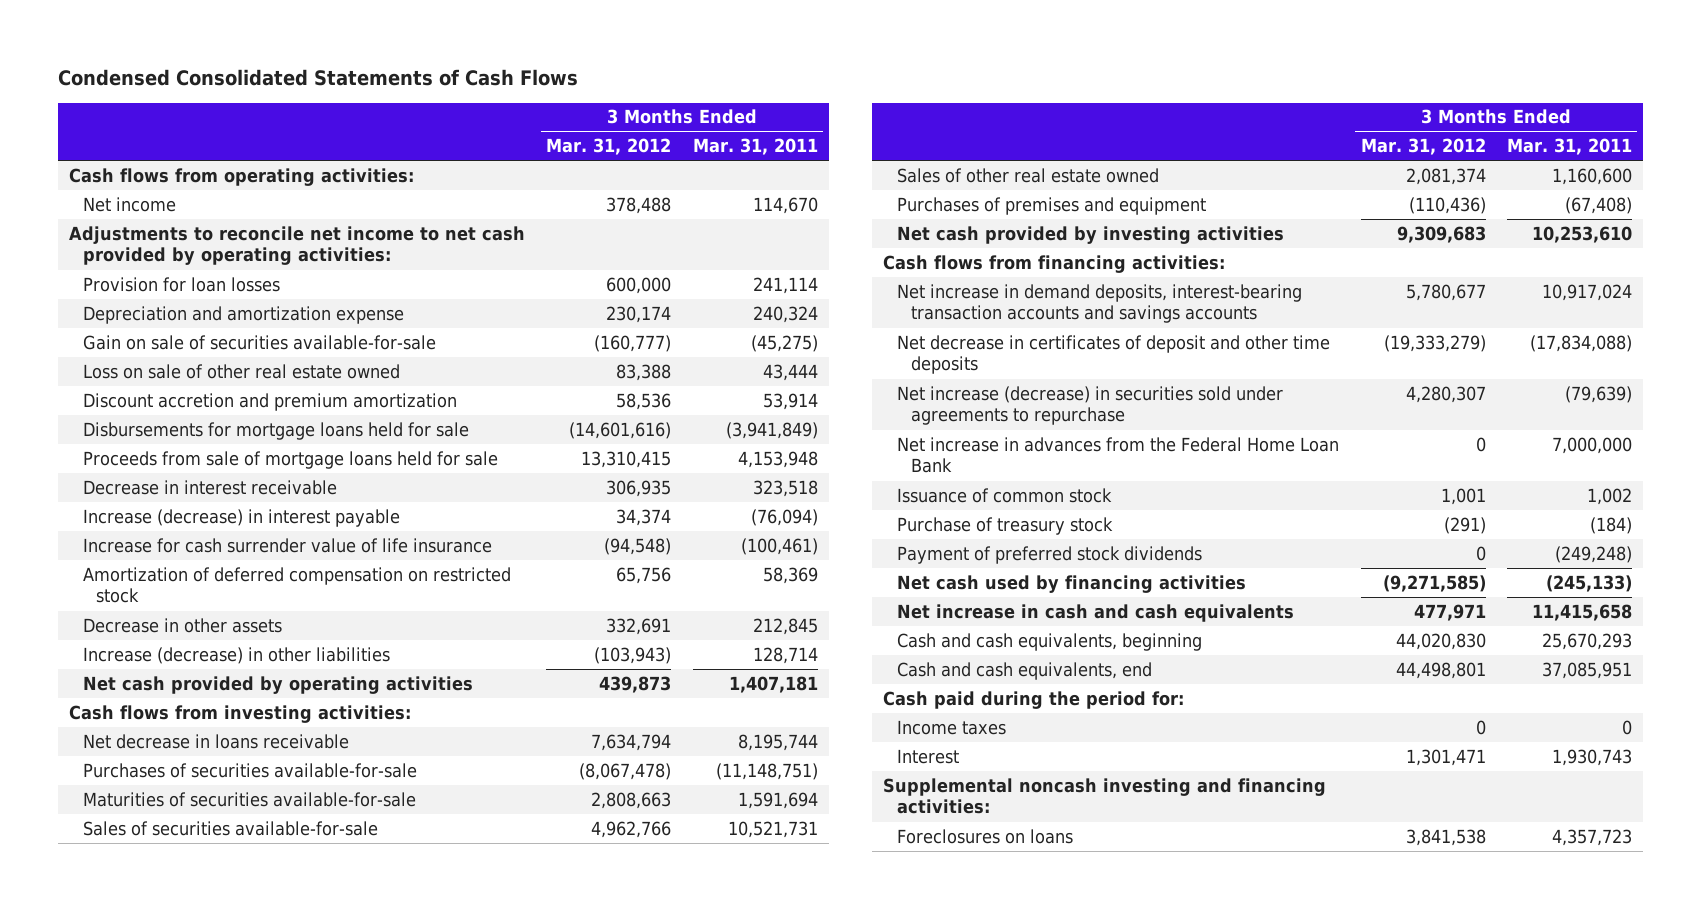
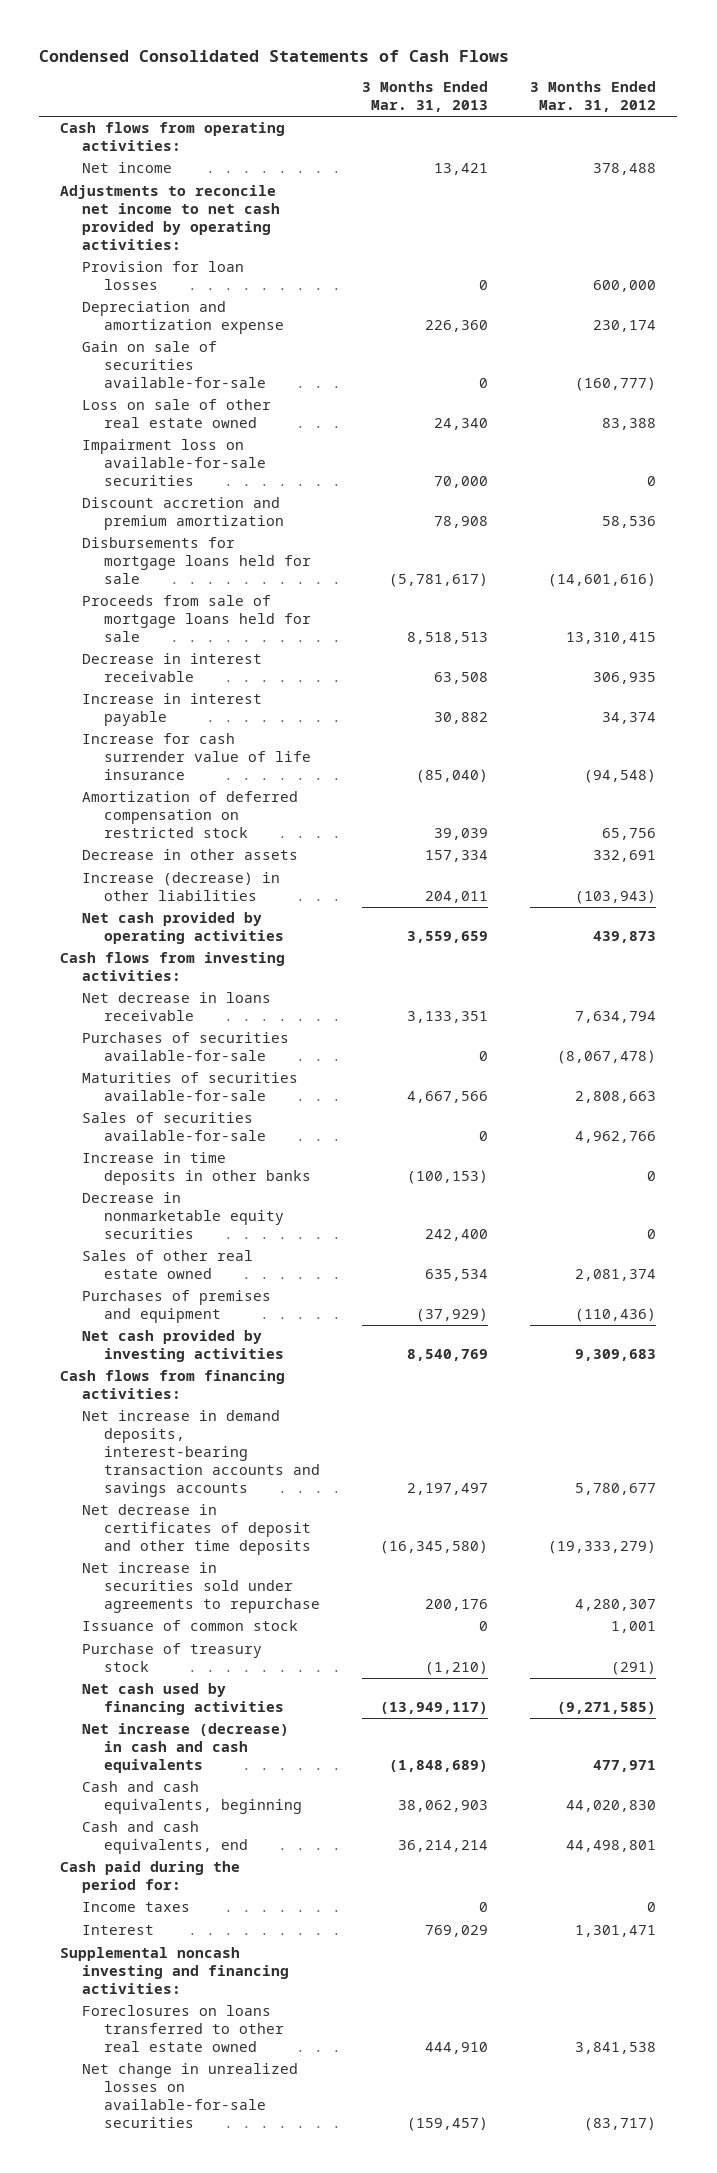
- | 3 Months Ended Mar. 31, 2012 | 3 Months Ended Mar. 31, 2011
+ | 3 Months Ended Mar. 31, 2013 | 3 Months Ended Mar. 31, 2012
+ Impairment loss on available-for-sale securities | 70,000 | 0
- Increase (decrease) in interest payable | 34,374 | (76,094)
+ Increase in interest payable | 30,882 | 34,374
+ Increase in time deposits in other banks | (100,153) | 0
+ Decrease in nonmarketable equity securities | 242,400 | 0
- Net increase (decrease) in securities sold under agreements to repurchase | 4,280,307 | (79,639)
- Net increase in advances from the Federal Home Loan Bank | 0 | 7,000,000
+ Net increase in securities sold under agreements to repurchase | 200,176 | 4,280,307
- Payment of preferred stock dividends | 0 | (249,248)
- Net increase in cash and cash equivalents | 477,971 | 11,415,658
+ Net increase (decrease) in cash and cash equivalents | (1,848,689) | 477,971
- Foreclosures on loans | 3,841,538 | 4,357,723
+ Foreclosures on loans transferred to other real estate owned | 444,910 | 3,841,538
+ Net change in unrealized losses on available-for-sale securities | (159,457) | (83,717)

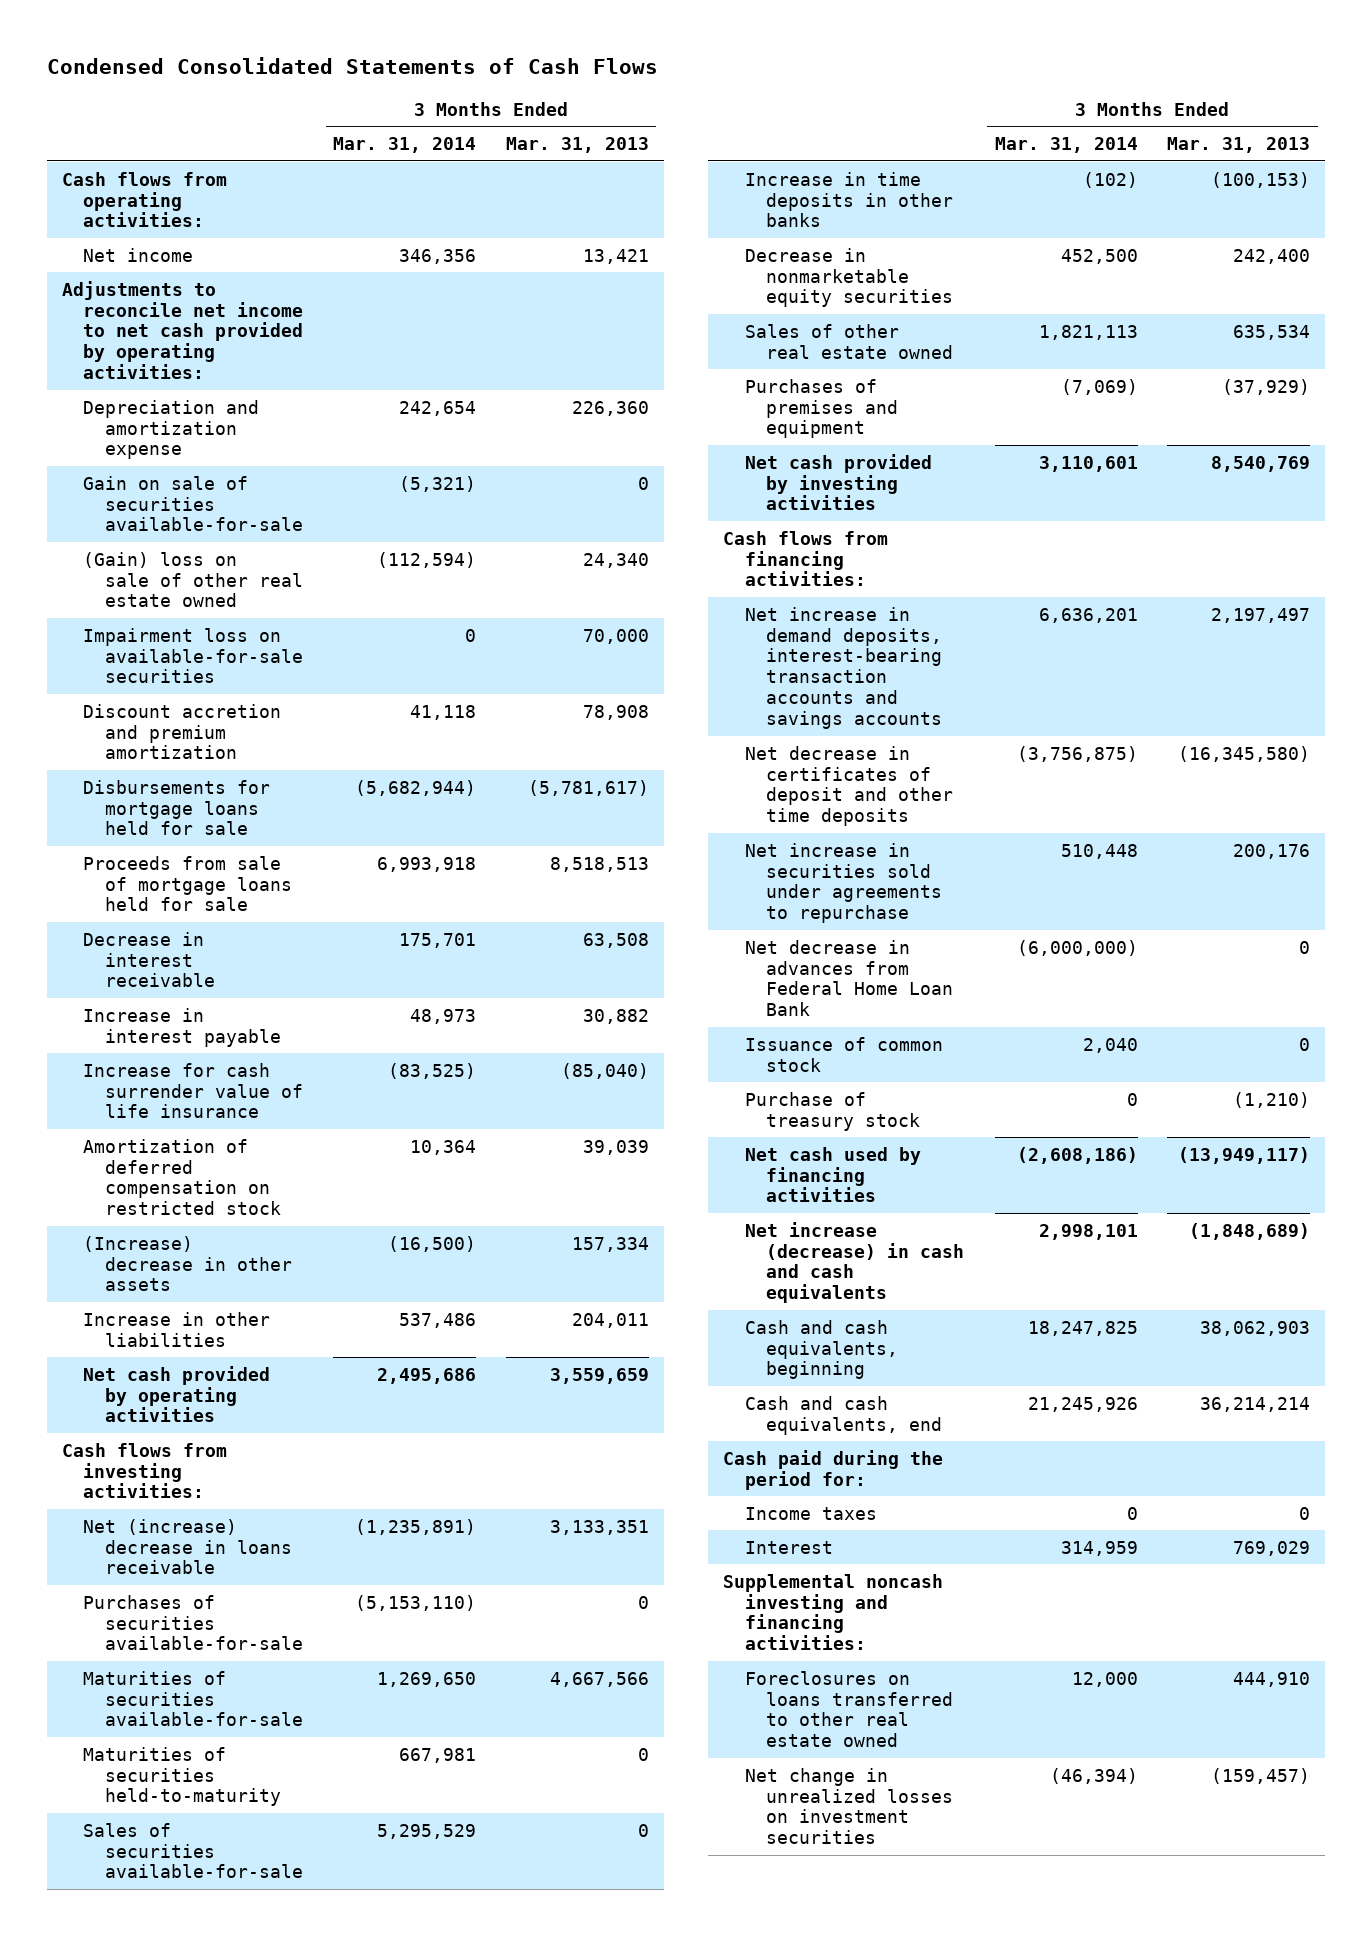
- | 3 Months Ended Mar. 31, 2013 | 3 Months Ended Mar. 31, 2012
+ | 3 Months Ended Mar. 31, 2014 | 3 Months Ended Mar. 31, 2013
- Provision for loan losses | 0 | 600,000
- Loss on sale of other real estate owned | 24,340 | 83,388
+ (Gain) loss on sale of other real estate owned | (112,594) | 24,340
- Decrease in other assets | 157,334 | 332,691
- Increase (decrease) in other liabilities | 204,011 | (103,943)
+ (Increase) decrease in other assets | (16,500) | 157,334
+ Increase in other liabilities | 537,486 | 204,011
- Net decrease in loans receivable | 3,133,351 | 7,634,794
+ Net (increase) decrease in loans receivable | (1,235,891) | 3,133,351
+ Maturities of securities held-to-maturity | 667,981 | 0
+ Net decrease in advances from Federal Home Loan Bank | (6,000,000) | 0
- Net change in unrealized losses on available-for-sale securities | (159,457) | (83,717)
+ Net change in unrealized losses on investment securities | (46,394) | (159,457)

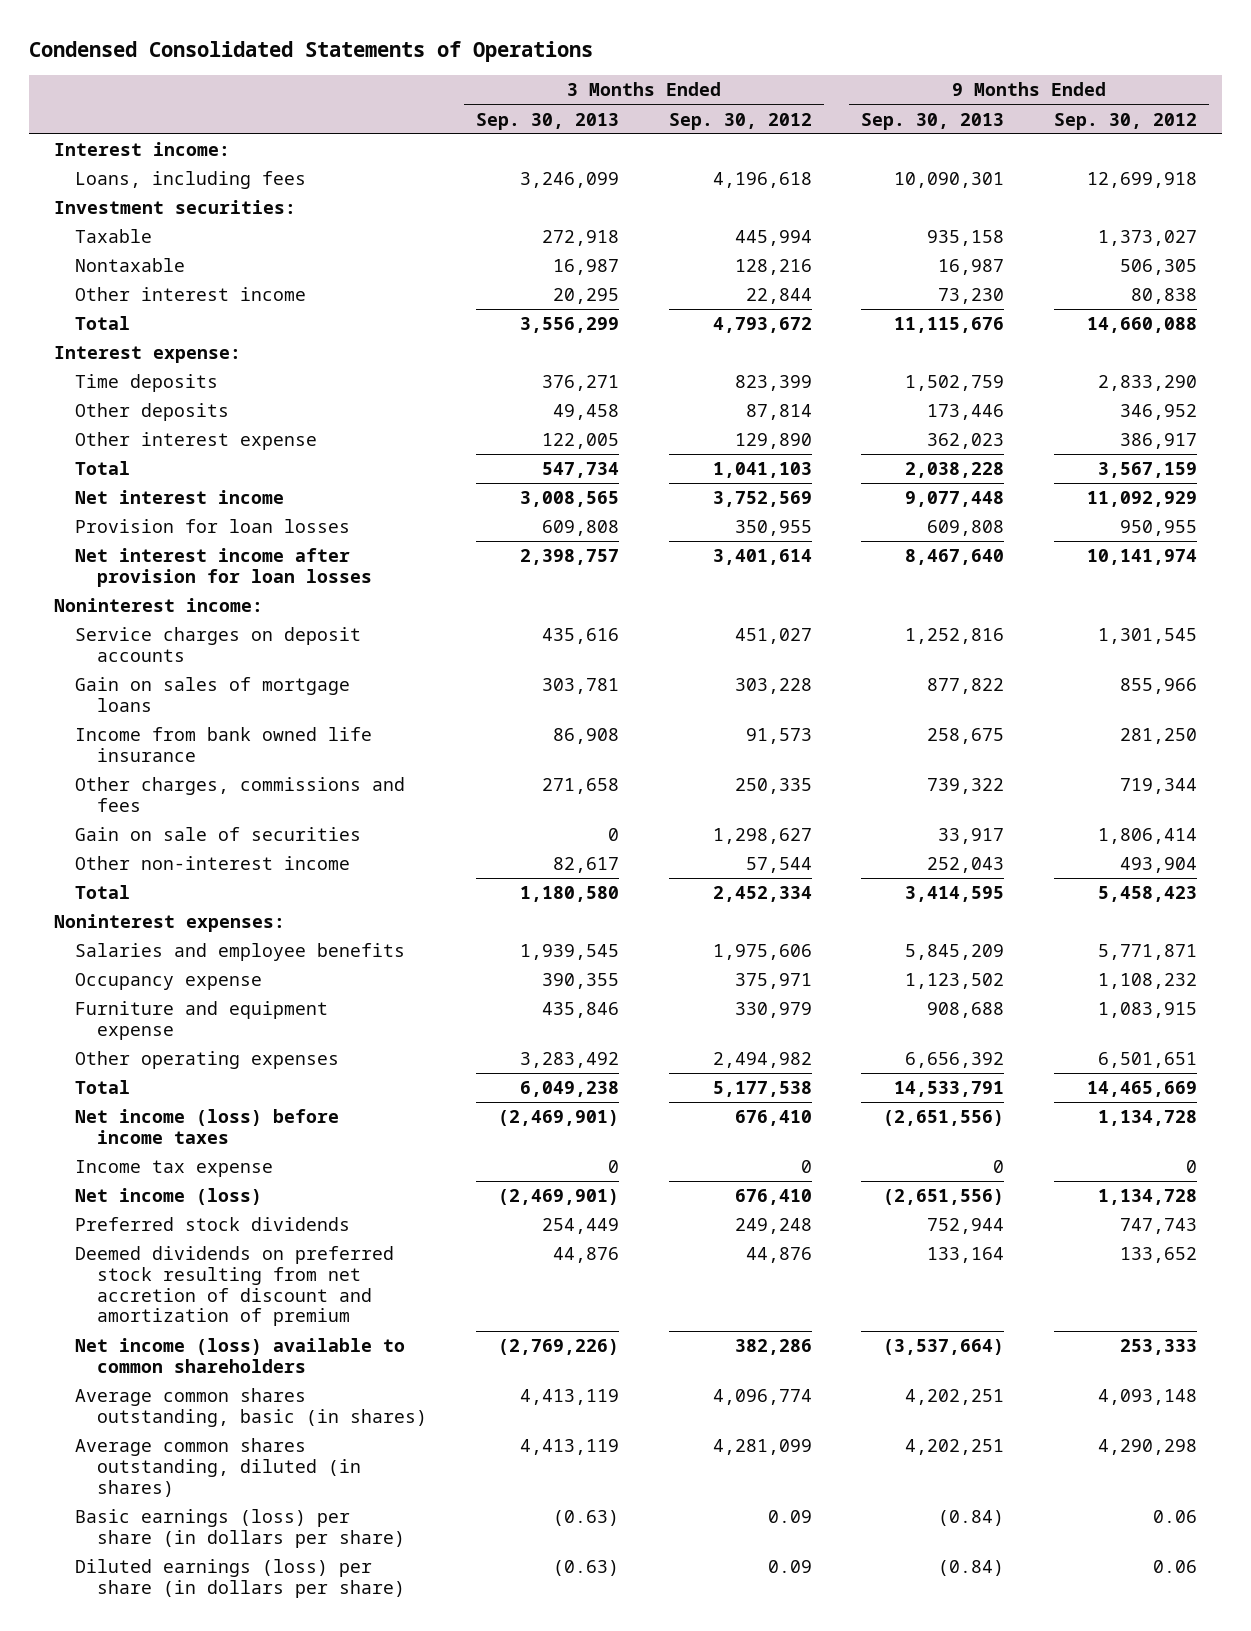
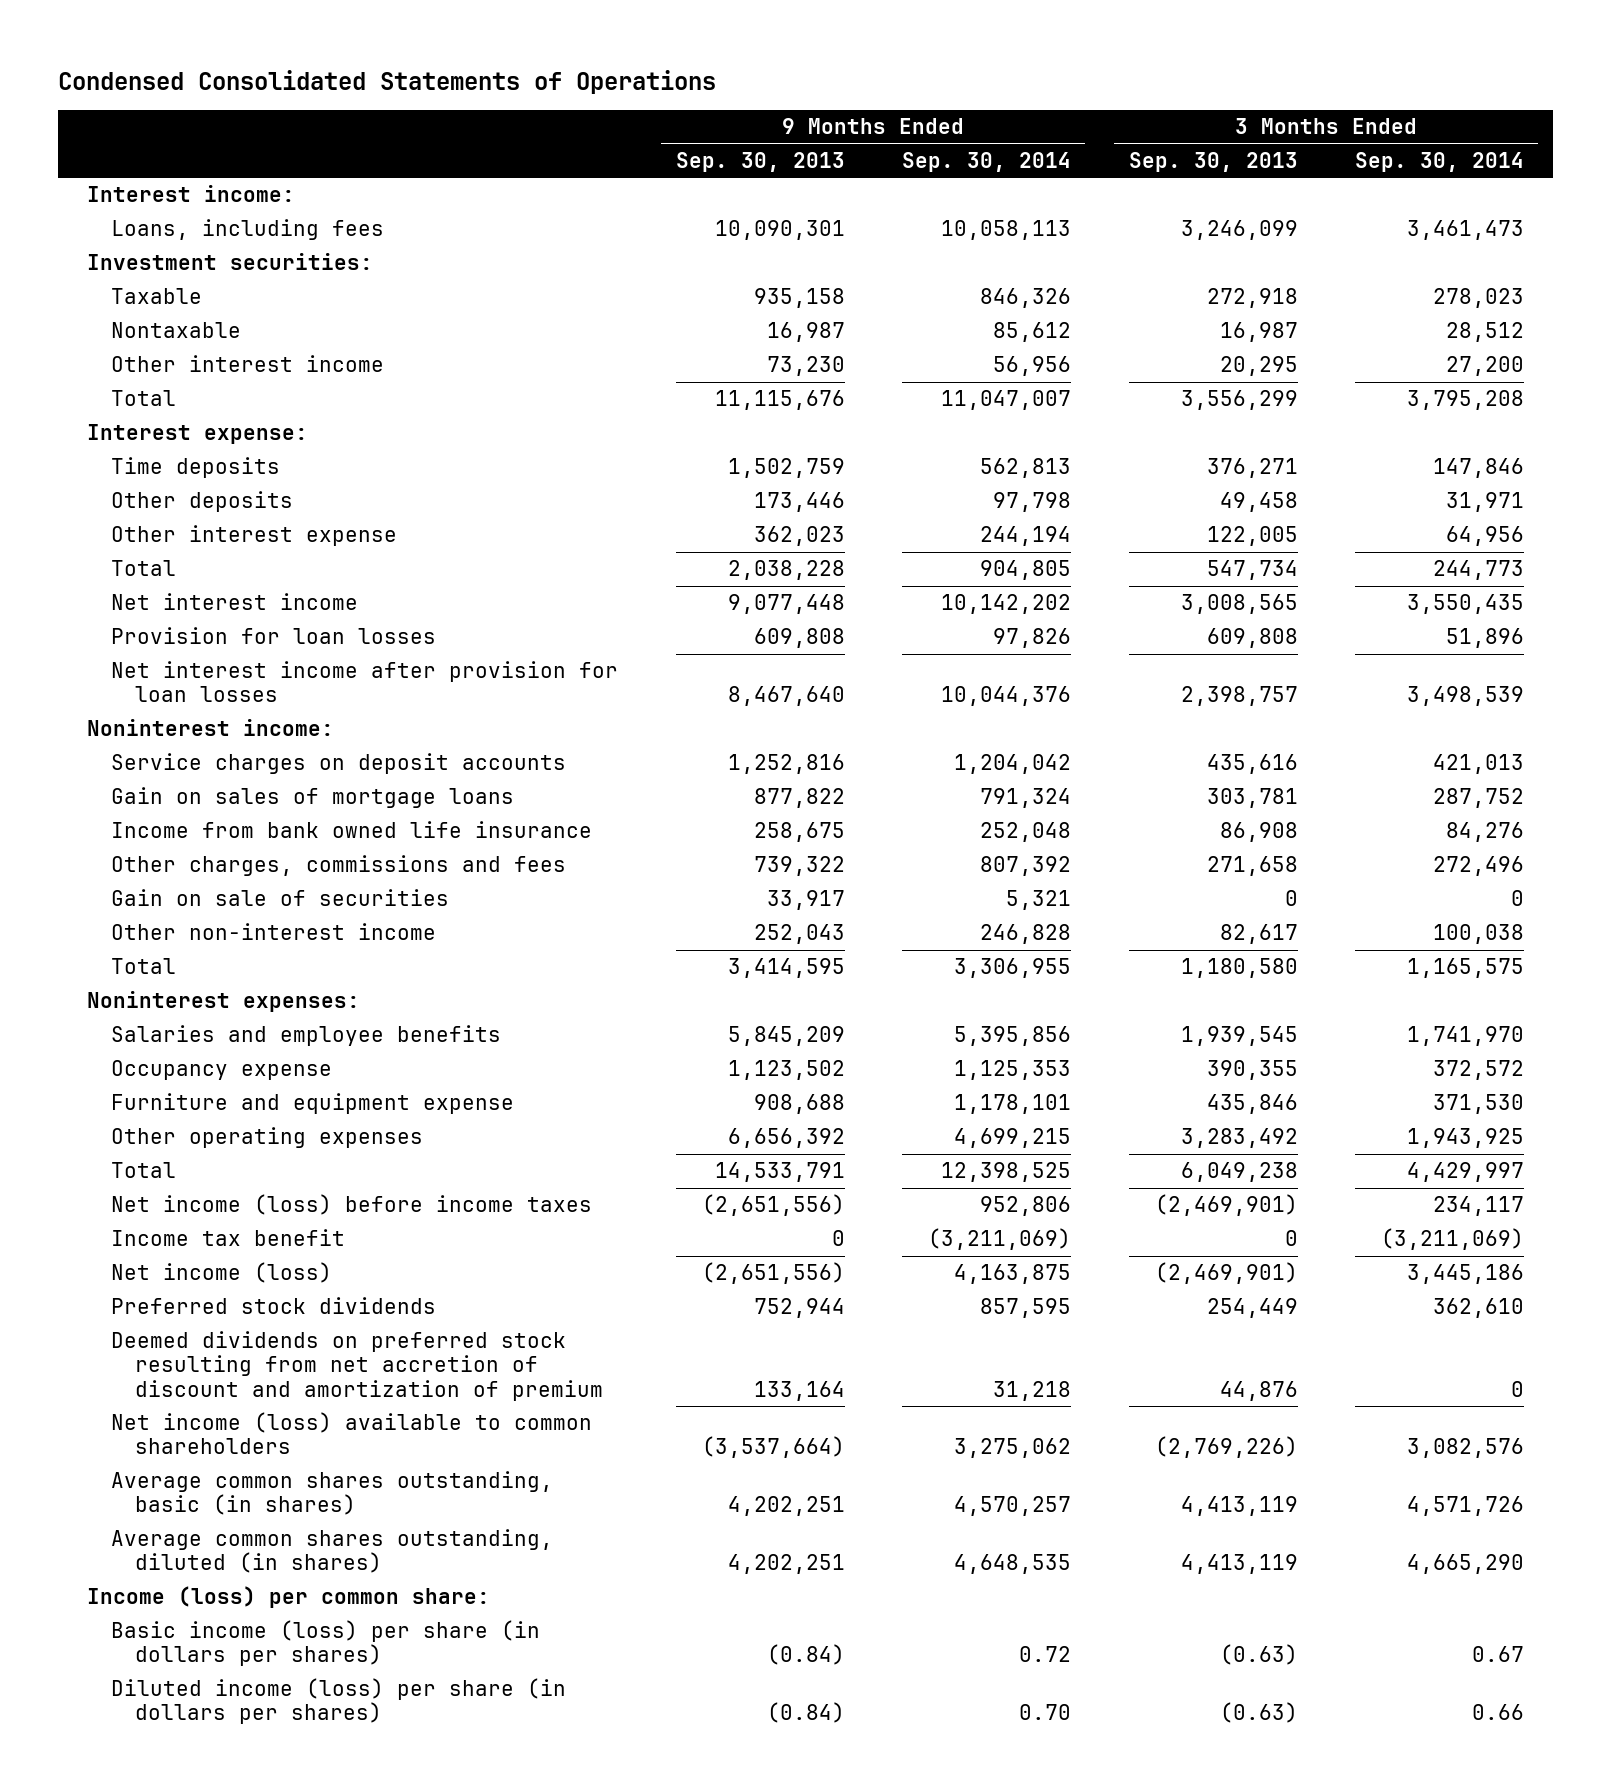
- | 3 Months Ended Sep. 30, 2013 | 3 Months Ended Sep. 30, 2012 | 9 Months Ended Sep. 30, 2013 | 9 Months Ended Sep. 30, 2012
+ | 9 Months Ended Sep. 30, 2013 | 9 Months Ended Sep. 30, 2014 | 3 Months Ended Sep. 30, 2013 | 3 Months Ended Sep. 30, 2014
- Income tax expense | 0 | 0 | 0 | 0
+ Income tax benefit | 0 | (3,211,069) | 0 | (3,211,069)
- Basic earnings (loss) per share (in dollars per share) | (0.63) | 0.09 | (0.84) | 0.06
- Diluted earnings (loss) per share (in dollars per share) | (0.63) | 0.09 | (0.84) | 0.06
+ Income (loss) per common share:
+ Basic income (loss) per share (in dollars per shares) | (0.84) | 0.72 | (0.63) | 0.67
+ Diluted income (loss) per share (in dollars per shares) | (0.84) | 0.70 | (0.63) | 0.66

